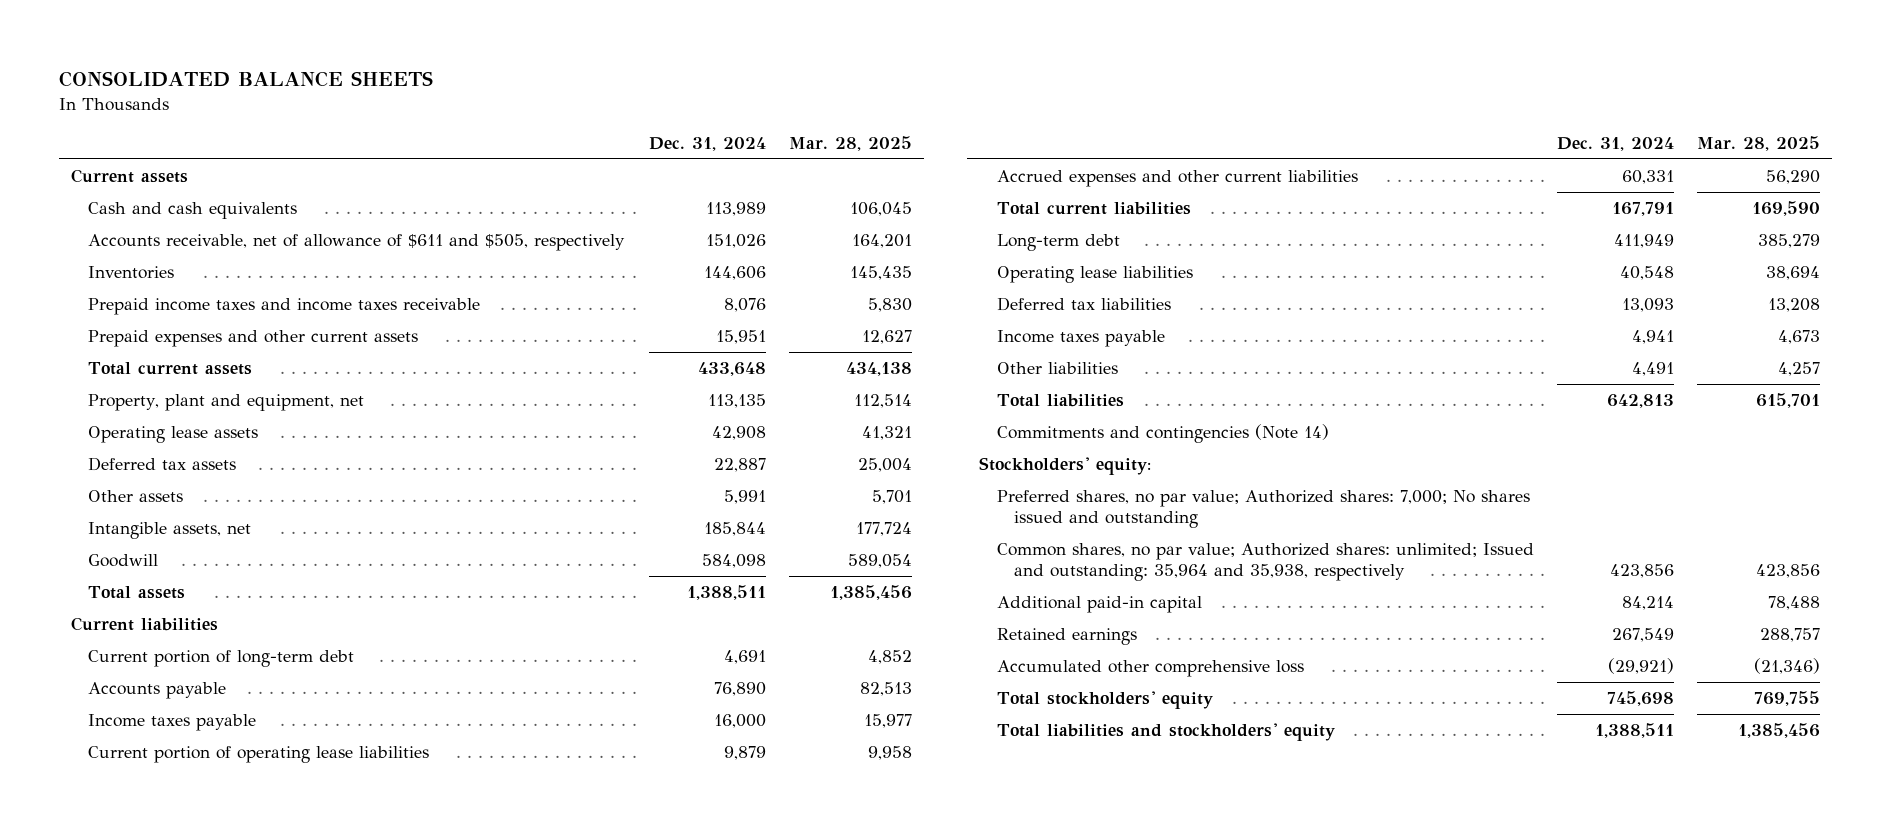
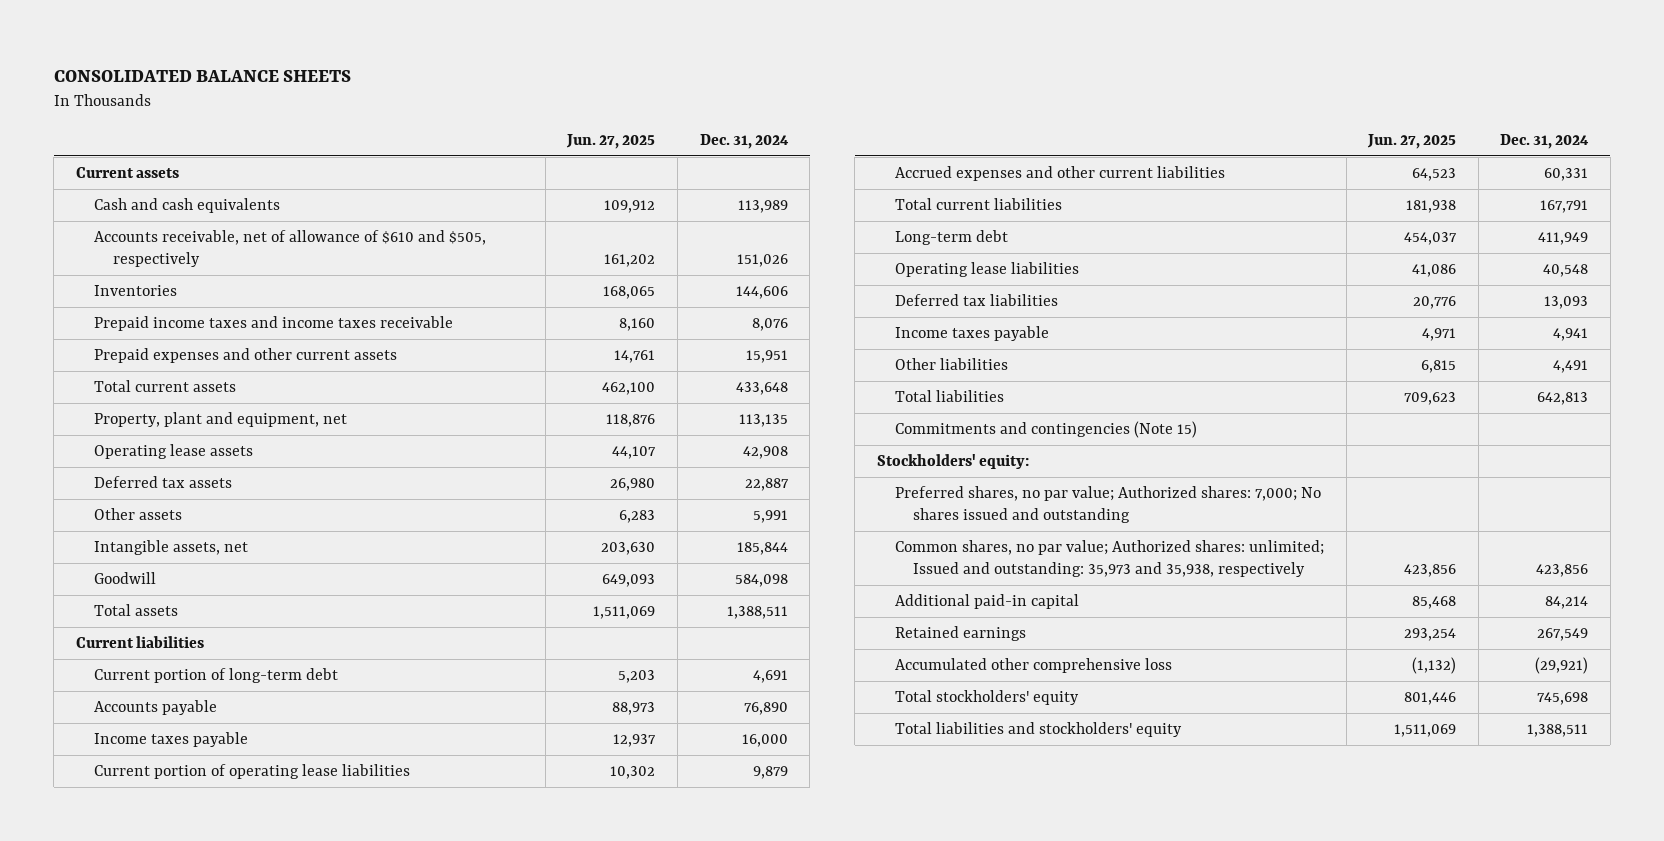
- | Dec. 31, 2024 | Mar. 28, 2025
+ | Jun. 27, 2025 | Dec. 31, 2024
- Accounts receivable, net of allowance of $611 and $505, respectively | 151,026 | 164,201
+ Accounts receivable, net of allowance of $610 and $505, respectively | 161,202 | 151,026
- Commitments and contingencies (Note 14)
+ Commitments and contingencies (Note 15)
- Common shares, no par value; Authorized shares: unlimited; Issued and outstanding: 35,964 and 35,938, respectively | 423,856 | 423,856
+ Common shares, no par value; Authorized shares: unlimited; Issued and outstanding: 35,973 and 35,938, respectively | 423,856 | 423,856

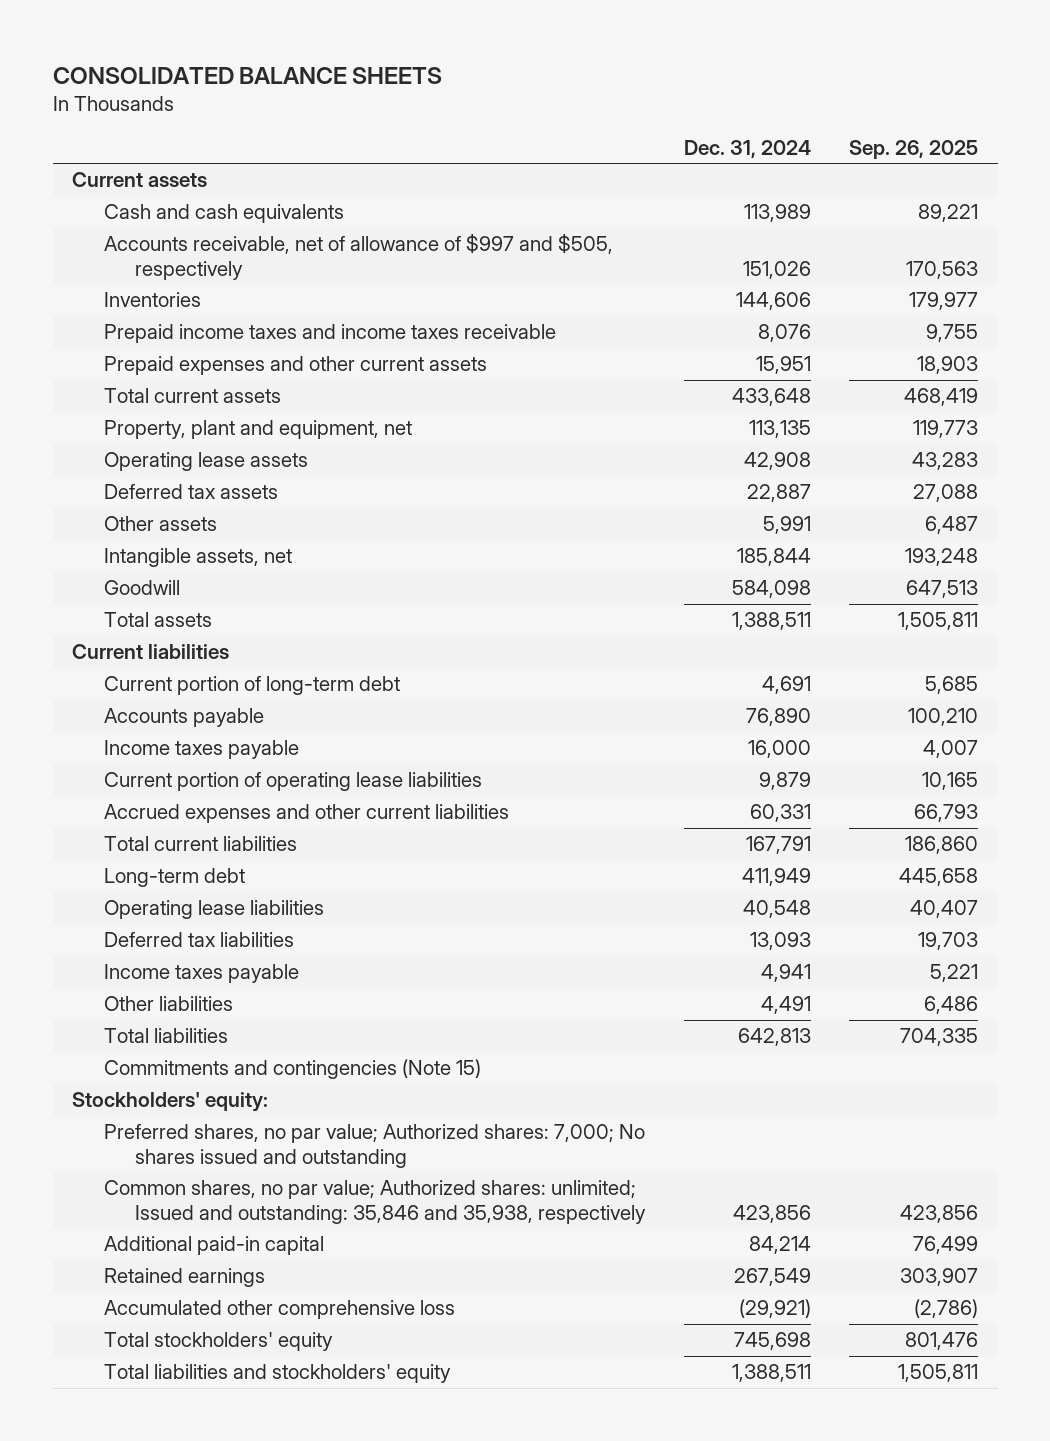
- | Jun. 27, 2025 | Dec. 31, 2024
+ | Dec. 31, 2024 | Sep. 26, 2025
- Accounts receivable, net of allowance of $610 and $505, respectively | 161,202 | 151,026
+ Accounts receivable, net of allowance of $997 and $505, respectively | 151,026 | 170,563
- Common shares, no par value; Authorized shares: unlimited; Issued and outstanding: 35,973 and 35,938, respectively | 423,856 | 423,856
+ Common shares, no par value; Authorized shares: unlimited; Issued and outstanding: 35,846 and 35,938, respectively | 423,856 | 423,856

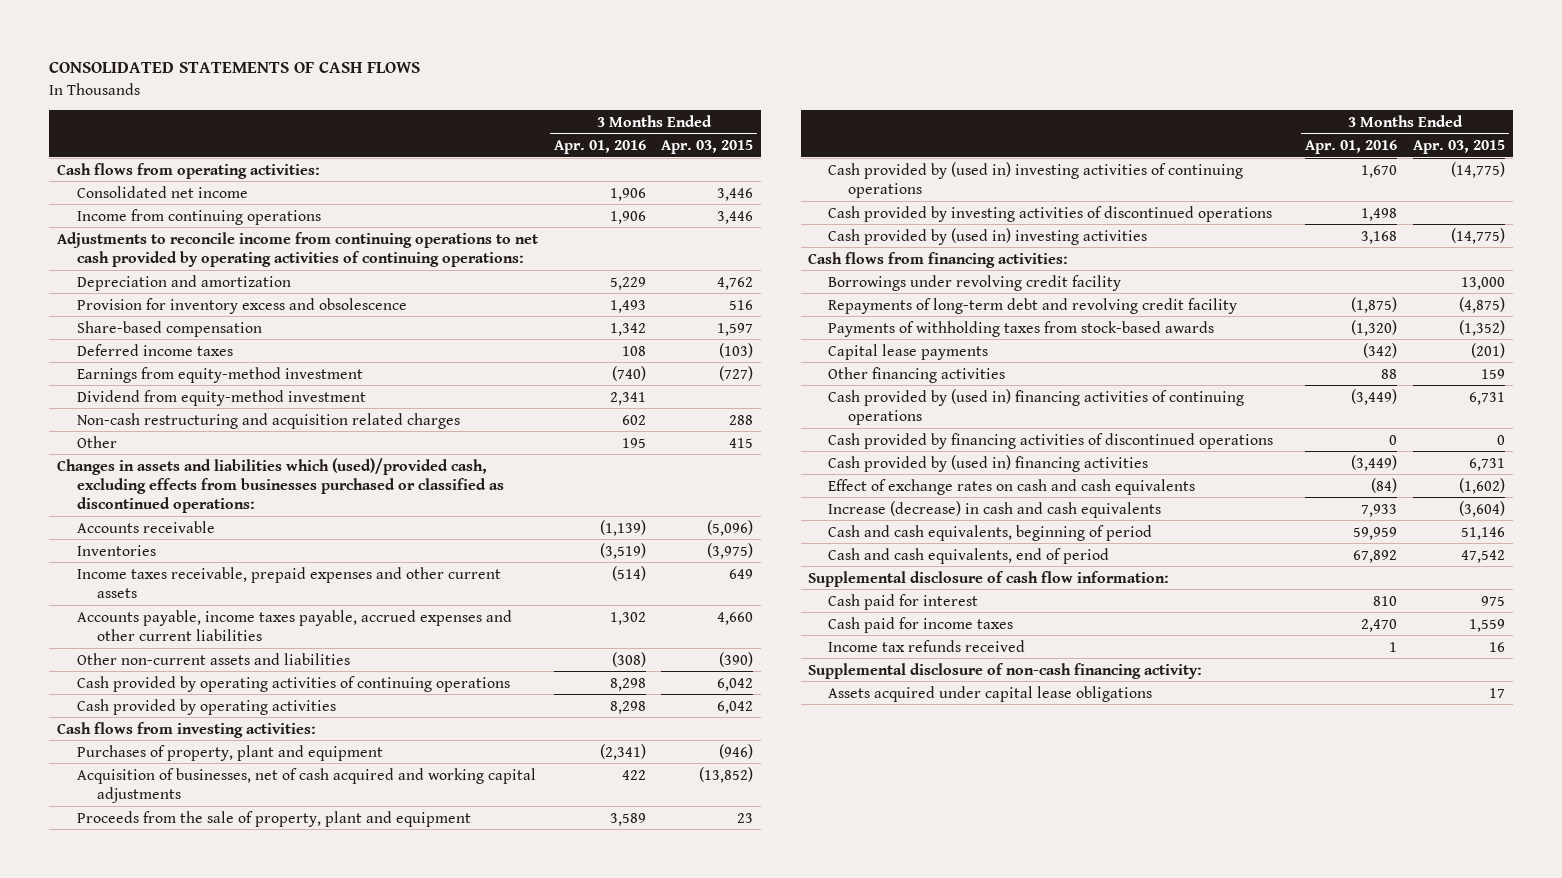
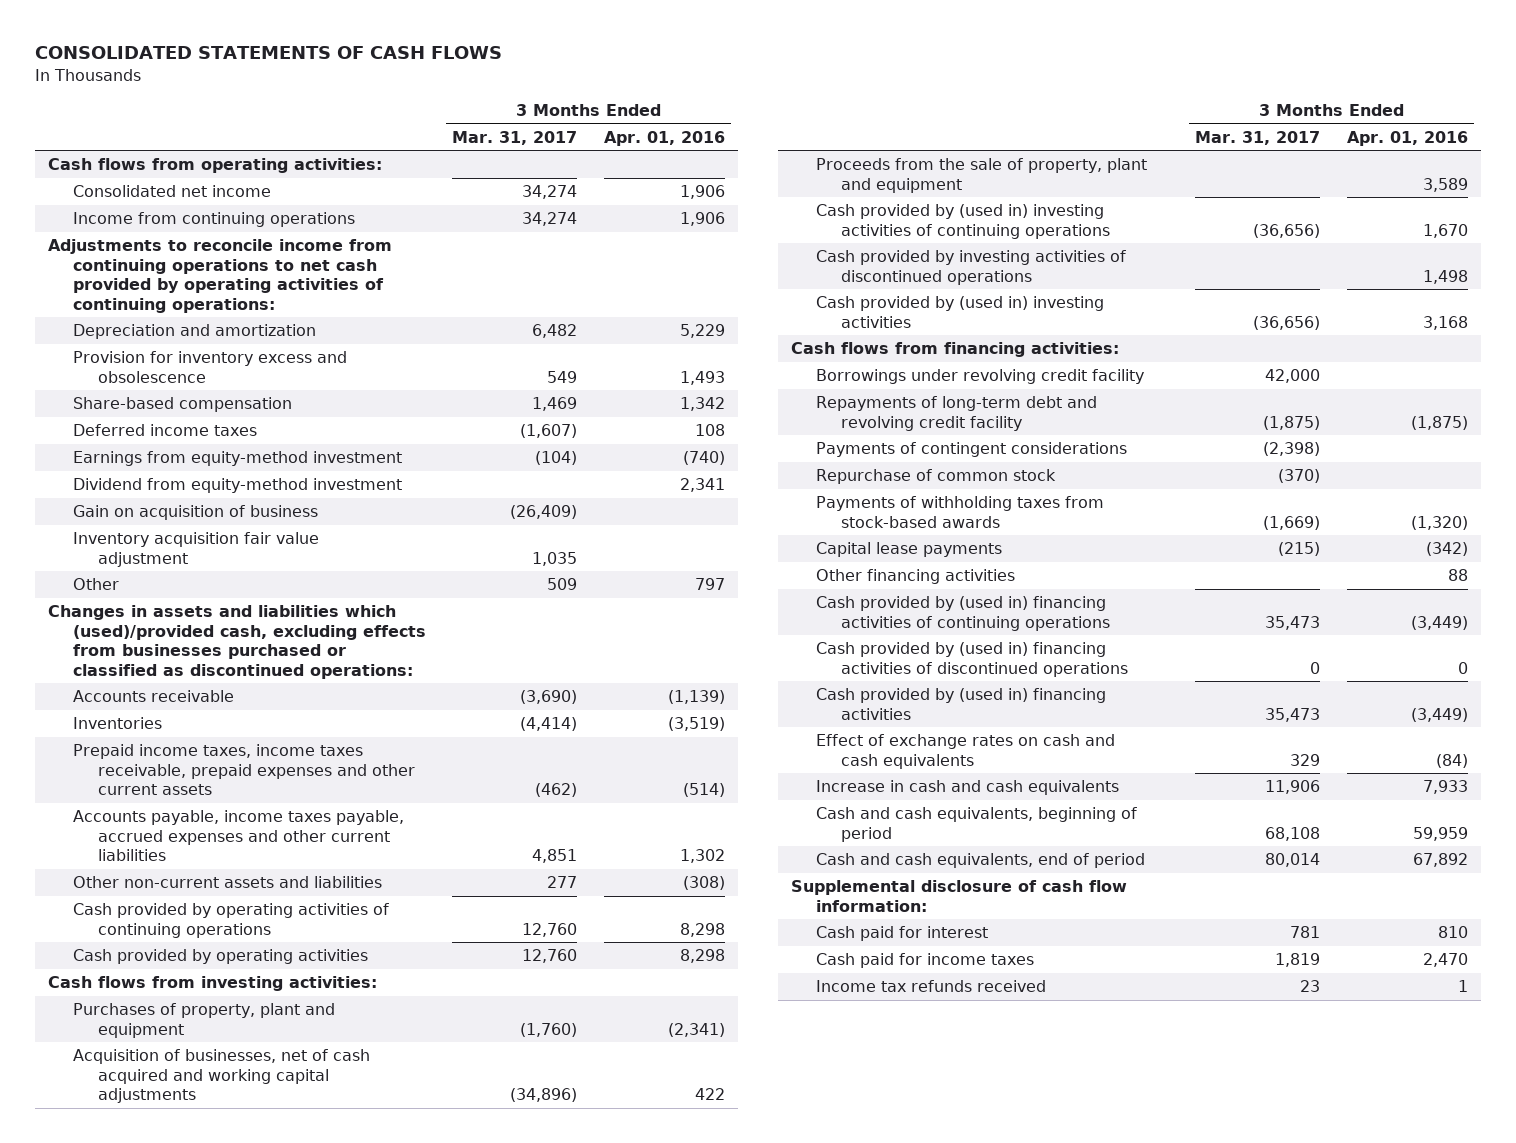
- | 3 Months Ended Apr. 01, 2016 | 3 Months Ended Apr. 03, 2015
+ | 3 Months Ended Mar. 31, 2017 | 3 Months Ended Apr. 01, 2016
- Non-cash restructuring and acquisition related charges | 602 | 288
- Other | 195 | 415
+ Gain on acquisition of business | (26,409) |
+ Inventory acquisition fair value adjustment | 1,035 |
+ Other | 509 | 797
- Income taxes receivable, prepaid expenses and other current assets | (514) | 649
+ Prepaid income taxes, income taxes receivable, prepaid expenses and other current assets | (462) | (514)
+ Payments of contingent considerations | (2,398) |
+ Repurchase of common stock | (370) |
- Cash provided by financing activities of discontinued operations | 0 | 0
+ Cash provided by (used in) financing activities of discontinued operations | 0 | 0
- Increase (decrease) in cash and cash equivalents | 7,933 | (3,604)
+ Increase in cash and cash equivalents | 11,906 | 7,933
- Supplemental disclosure of non-cash financing activity:
- Assets acquired under capital lease obligations | | 17

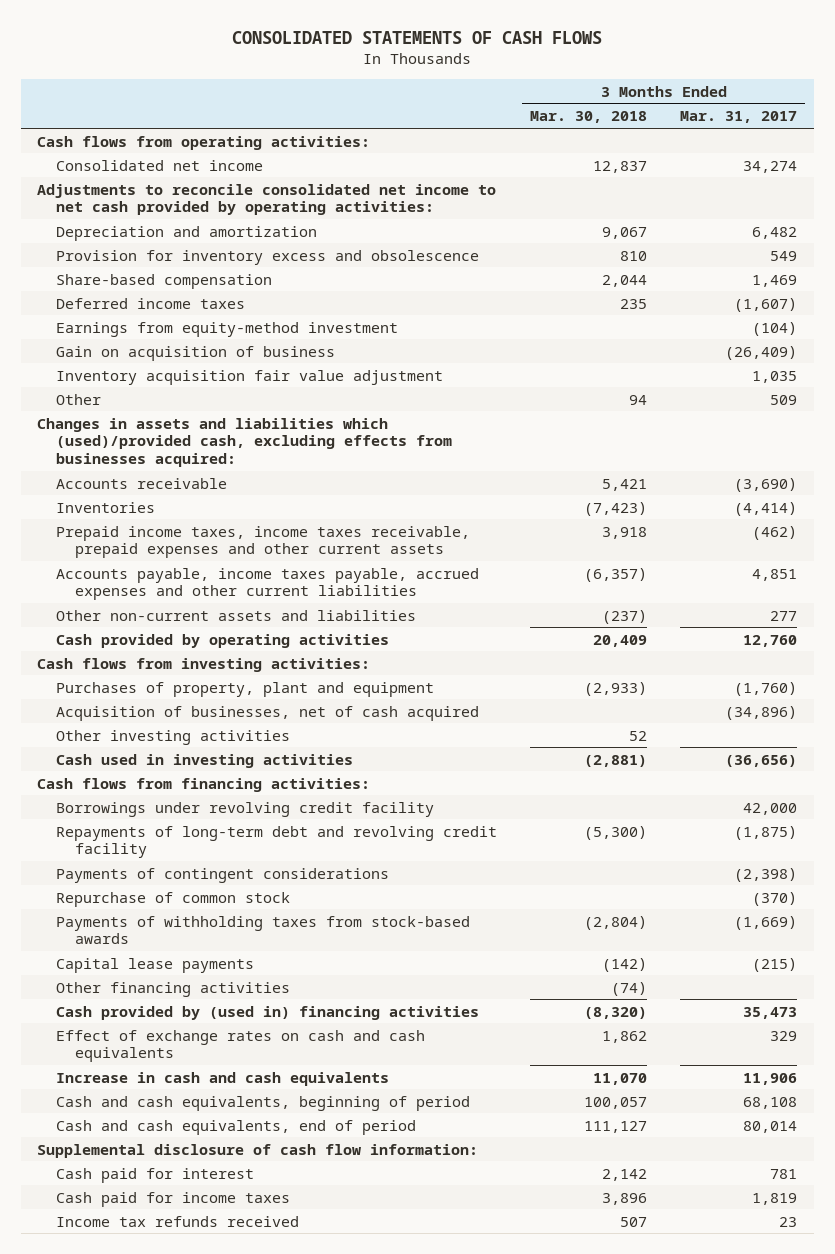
- | 3 Months Ended Mar. 31, 2017 | 3 Months Ended Apr. 01, 2016
+ | 3 Months Ended Mar. 30, 2018 | 3 Months Ended Mar. 31, 2017
- Income from continuing operations | 34,274 | 1,906
- Adjustments to reconcile income from continuing operations to net cash provided by operating activities of continuing operations:
+ Adjustments to reconcile consolidated net income to net cash provided by operating activities:
- Dividend from equity-method investment | | 2,341
- Changes in assets and liabilities which (used)/provided cash, excluding effects from businesses purchased or classified as discontinued operations:
+ Changes in assets and liabilities which (used)/provided cash, excluding effects from businesses acquired:
- Cash provided by operating activities of continuing operations | 12,760 | 8,298
- Acquisition of businesses, net of cash acquired and working capital adjustments | (34,896) | 422
- Proceeds from the sale of property, plant and equipment | | 3,589
- Cash provided by (used in) investing activities of continuing operations | (36,656) | 1,670
- Cash provided by investing activities of discontinued operations | | 1,498
- Cash provided by (used in) investing activities | (36,656) | 3,168
+ Acquisition of businesses, net of cash acquired | | (34,896)
+ Other investing activities | 52 |
+ Cash used in investing activities | (2,881) | (36,656)
- Cash provided by (used in) financing activities of continuing operations | 35,473 | (3,449)
- Cash provided by (used in) financing activities of discontinued operations | 0 | 0

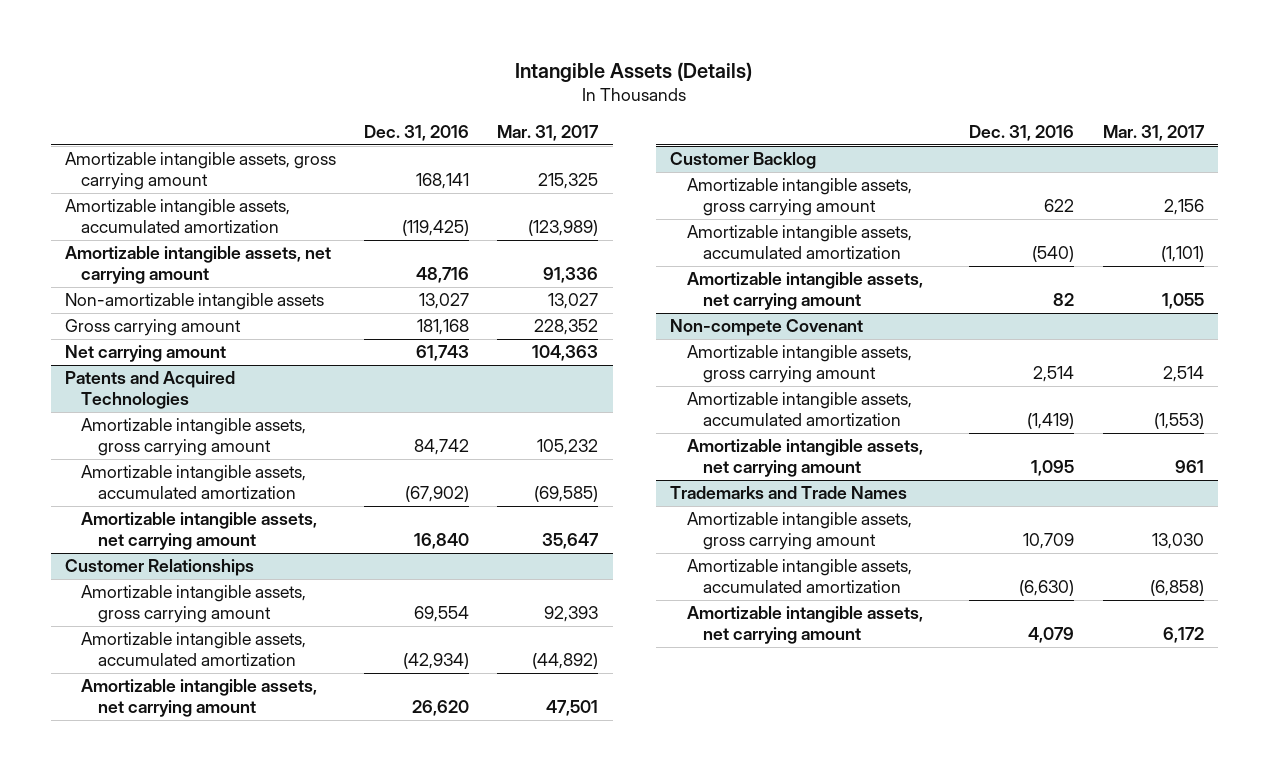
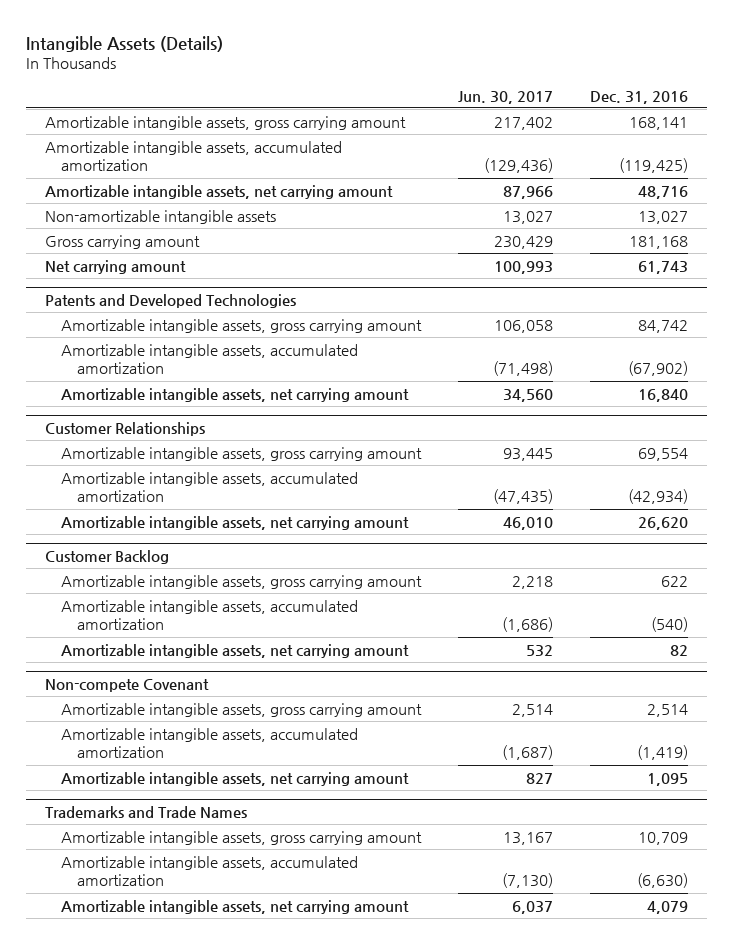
- | Dec. 31, 2016 | Mar. 31, 2017
+ | Jun. 30, 2017 | Dec. 31, 2016
- Patents and Acquired Technologies
+ Patents and Developed Technologies

